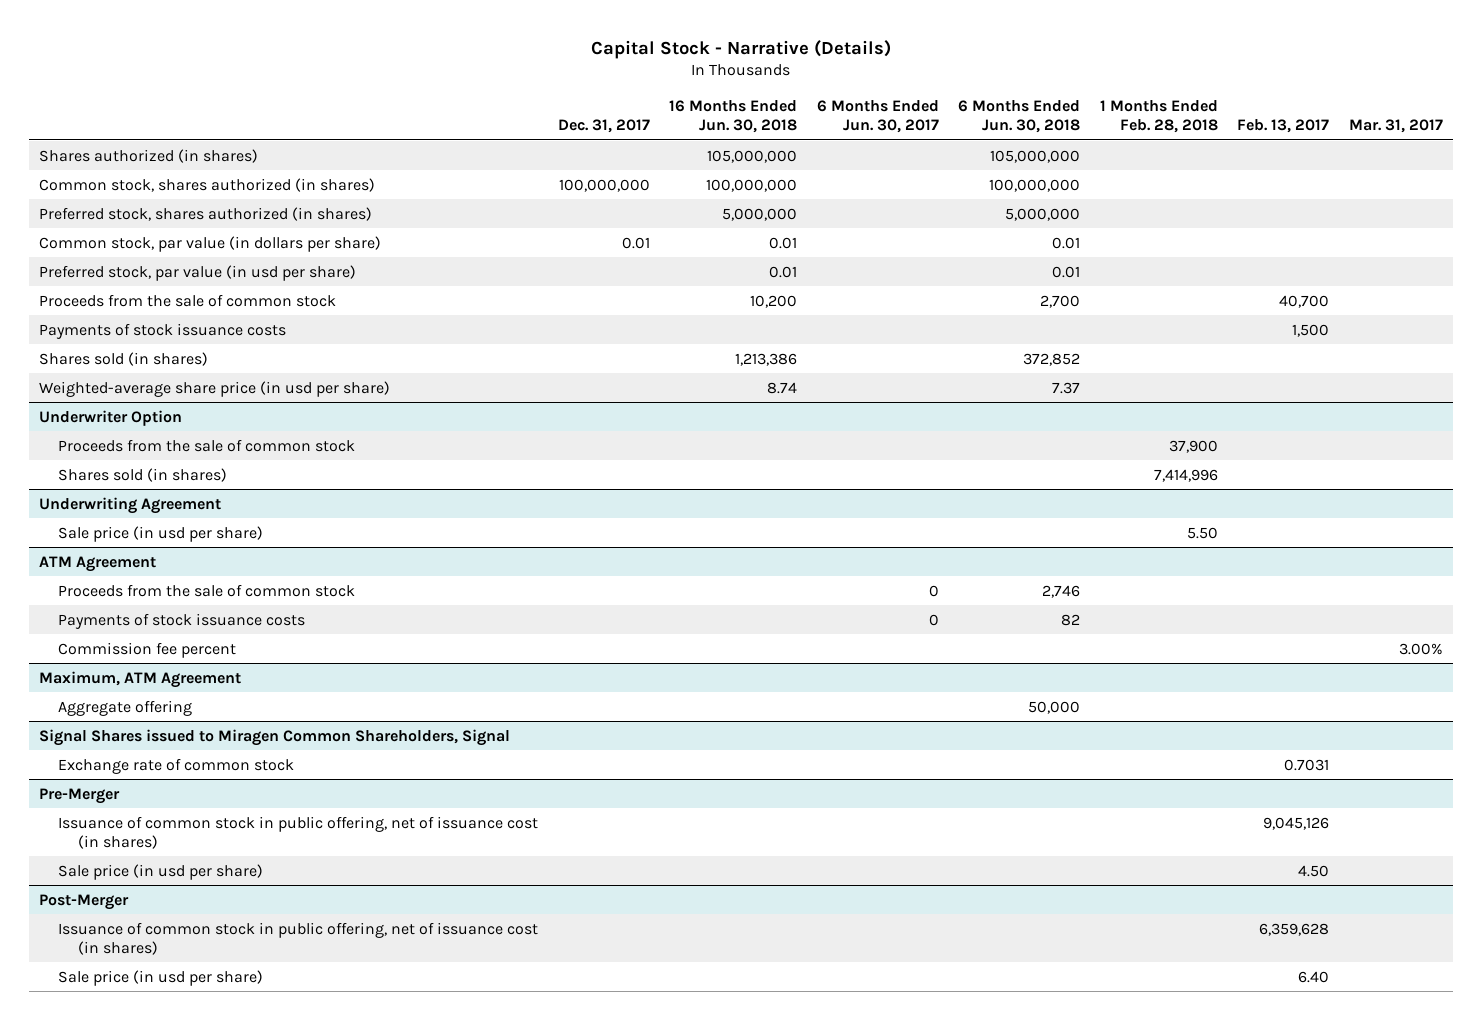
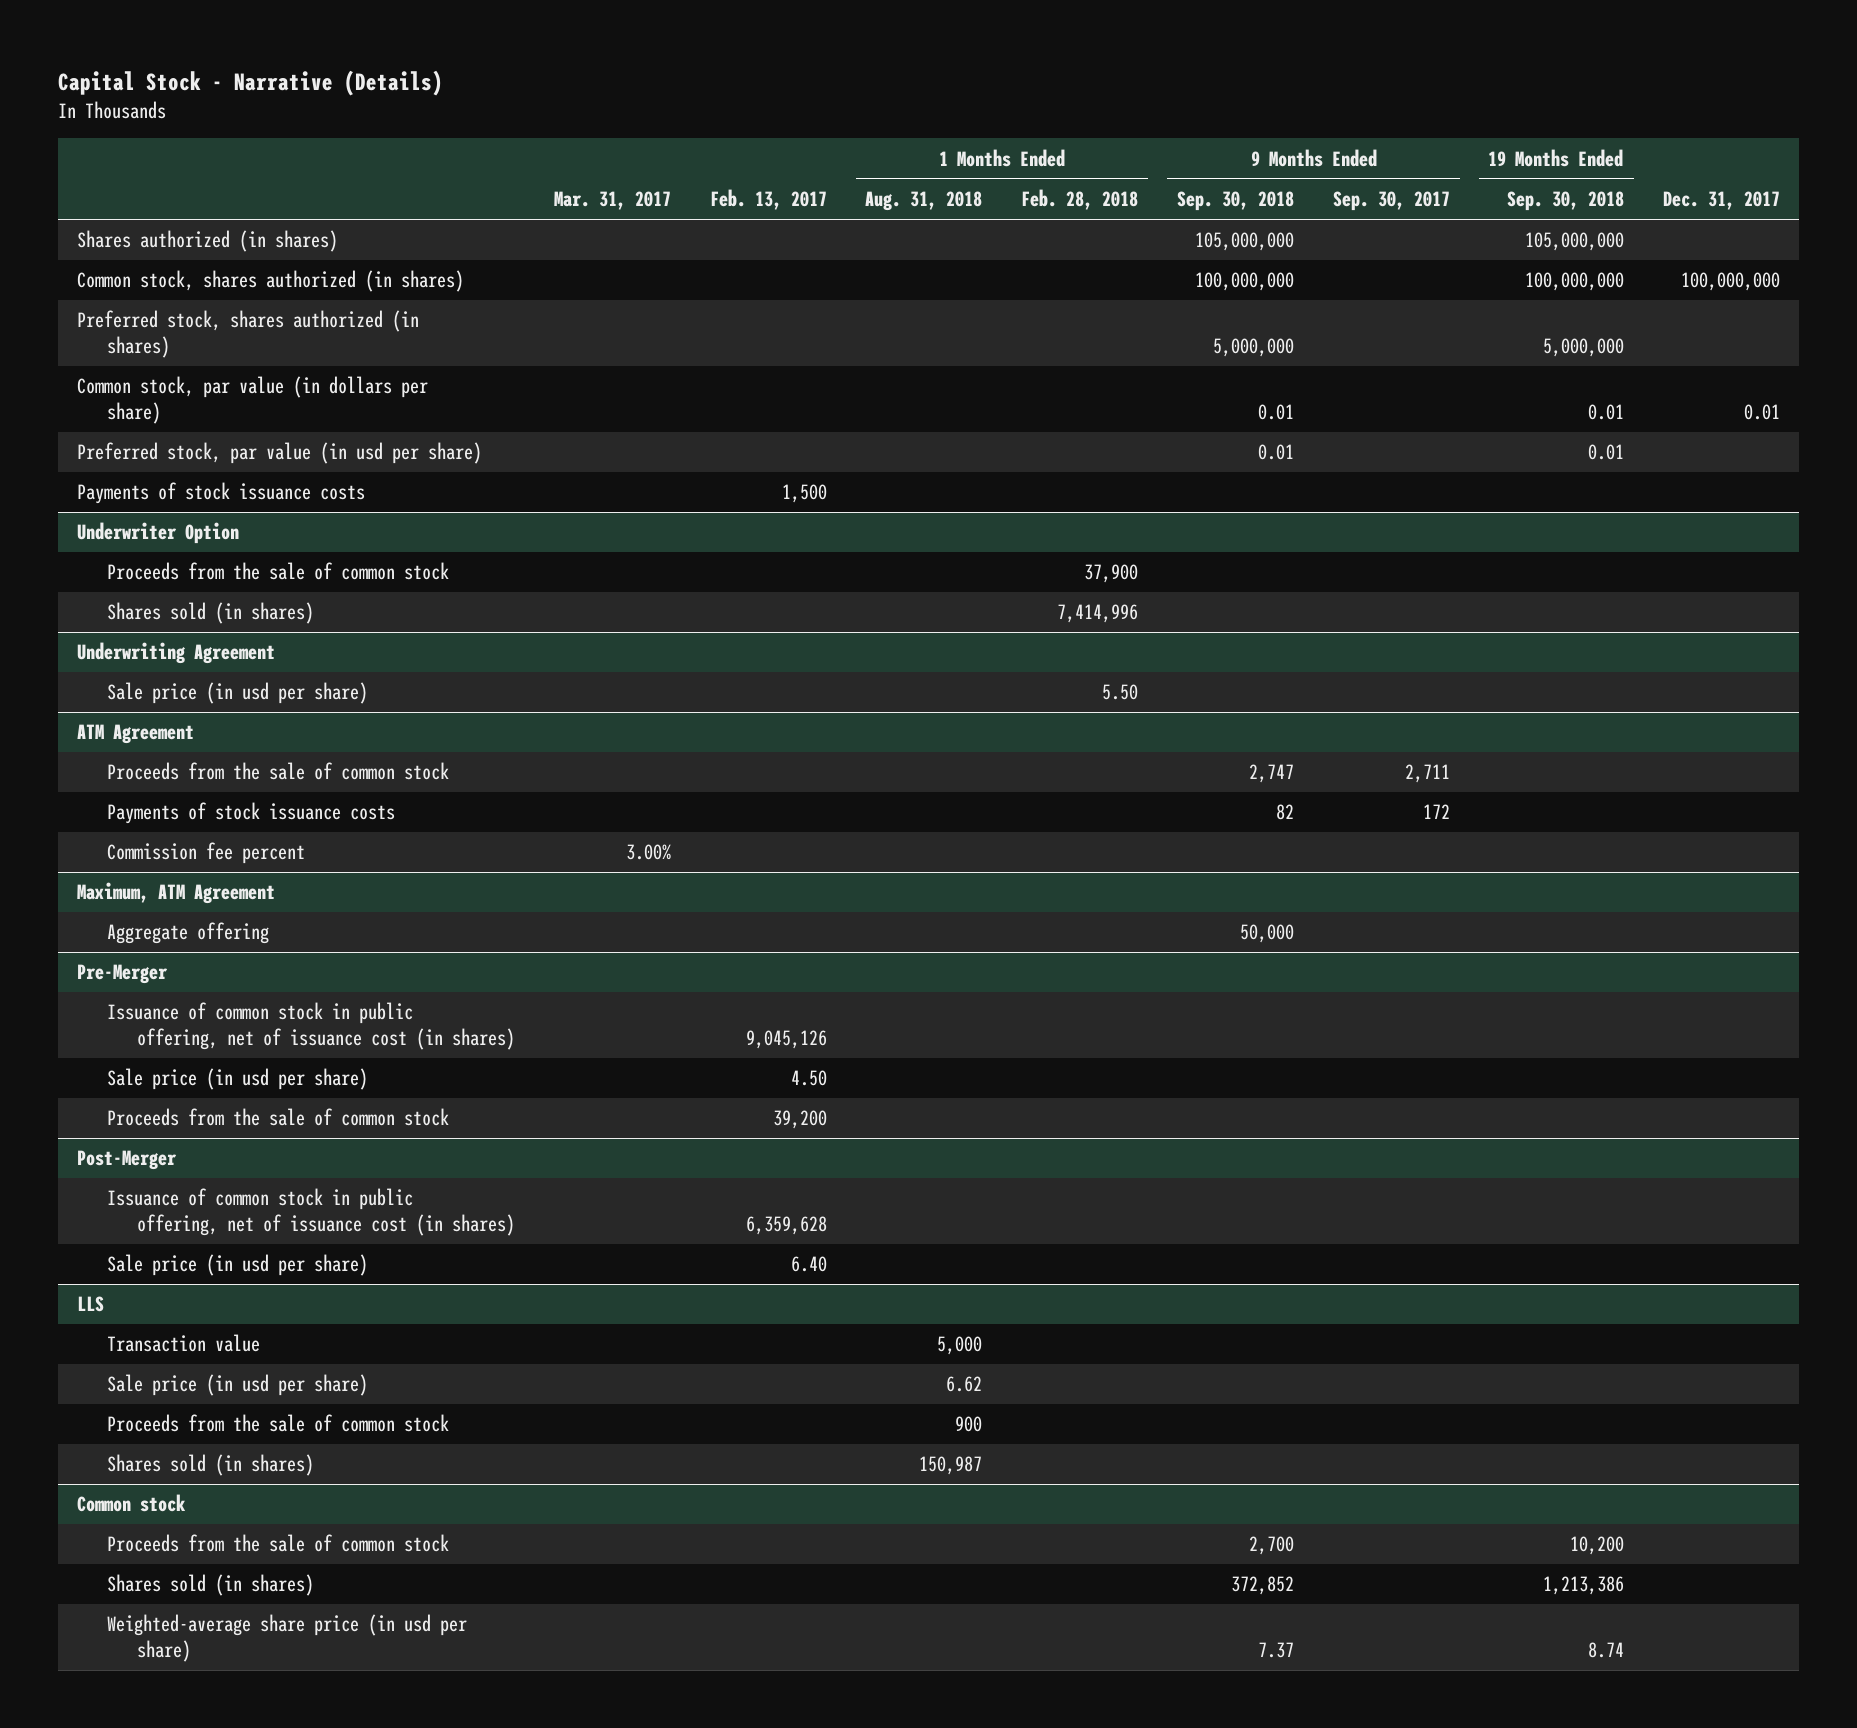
- | Dec. 31, 2017 | 16 Months Ended Jun. 30, 2018 | 6 Months Ended Jun. 30, 2017 | 6 Months Ended Jun. 30, 2018 | 1 Months Ended Feb. 28, 2018 | Feb. 13, 2017 | Mar. 31, 2017
+ | Mar. 31, 2017 | Feb. 13, 2017 | 1 Months Ended Aug. 31, 2018 | 1 Months Ended Feb. 28, 2018 | 9 Months Ended Sep. 30, 2018 | 9 Months Ended Sep. 30, 2017 | 19 Months Ended Sep. 30, 2018 | Dec. 31, 2017
- Proceeds from the sale of common stock | | 10,200 | | 2,700 | | 40,700 |
- Shares sold (in shares) | | 1,213,386 | | 372,852 | | |
- Weighted-average share price (in usd per share) | | 8.74 | | 7.37 | | |
- Signal Shares issued to Miragen Common Shareholders, Signal
- Exchange rate of common stock | | | | | | 0.7031 |
@ Pre-Merger
+ Proceeds from the sale of common stock | | 39,200 | | | | | |
+ LLS
+ Transaction value | | | 5,000 | | | | |
+ Sale price (in usd per share) | | | 6.62 | | | | |
+ Proceeds from the sale of common stock | | | 900 | | | | |
+ Shares sold (in shares) | | | 150,987 | | | | |
+ Common stock
+ Proceeds from the sale of common stock | | | | | 2,700 | | 10,200 |
+ Shares sold (in shares) | | | | | 372,852 | | 1,213,386 |
+ Weighted-average share price (in usd per share) | | | | | 7.37 | | 8.74 |

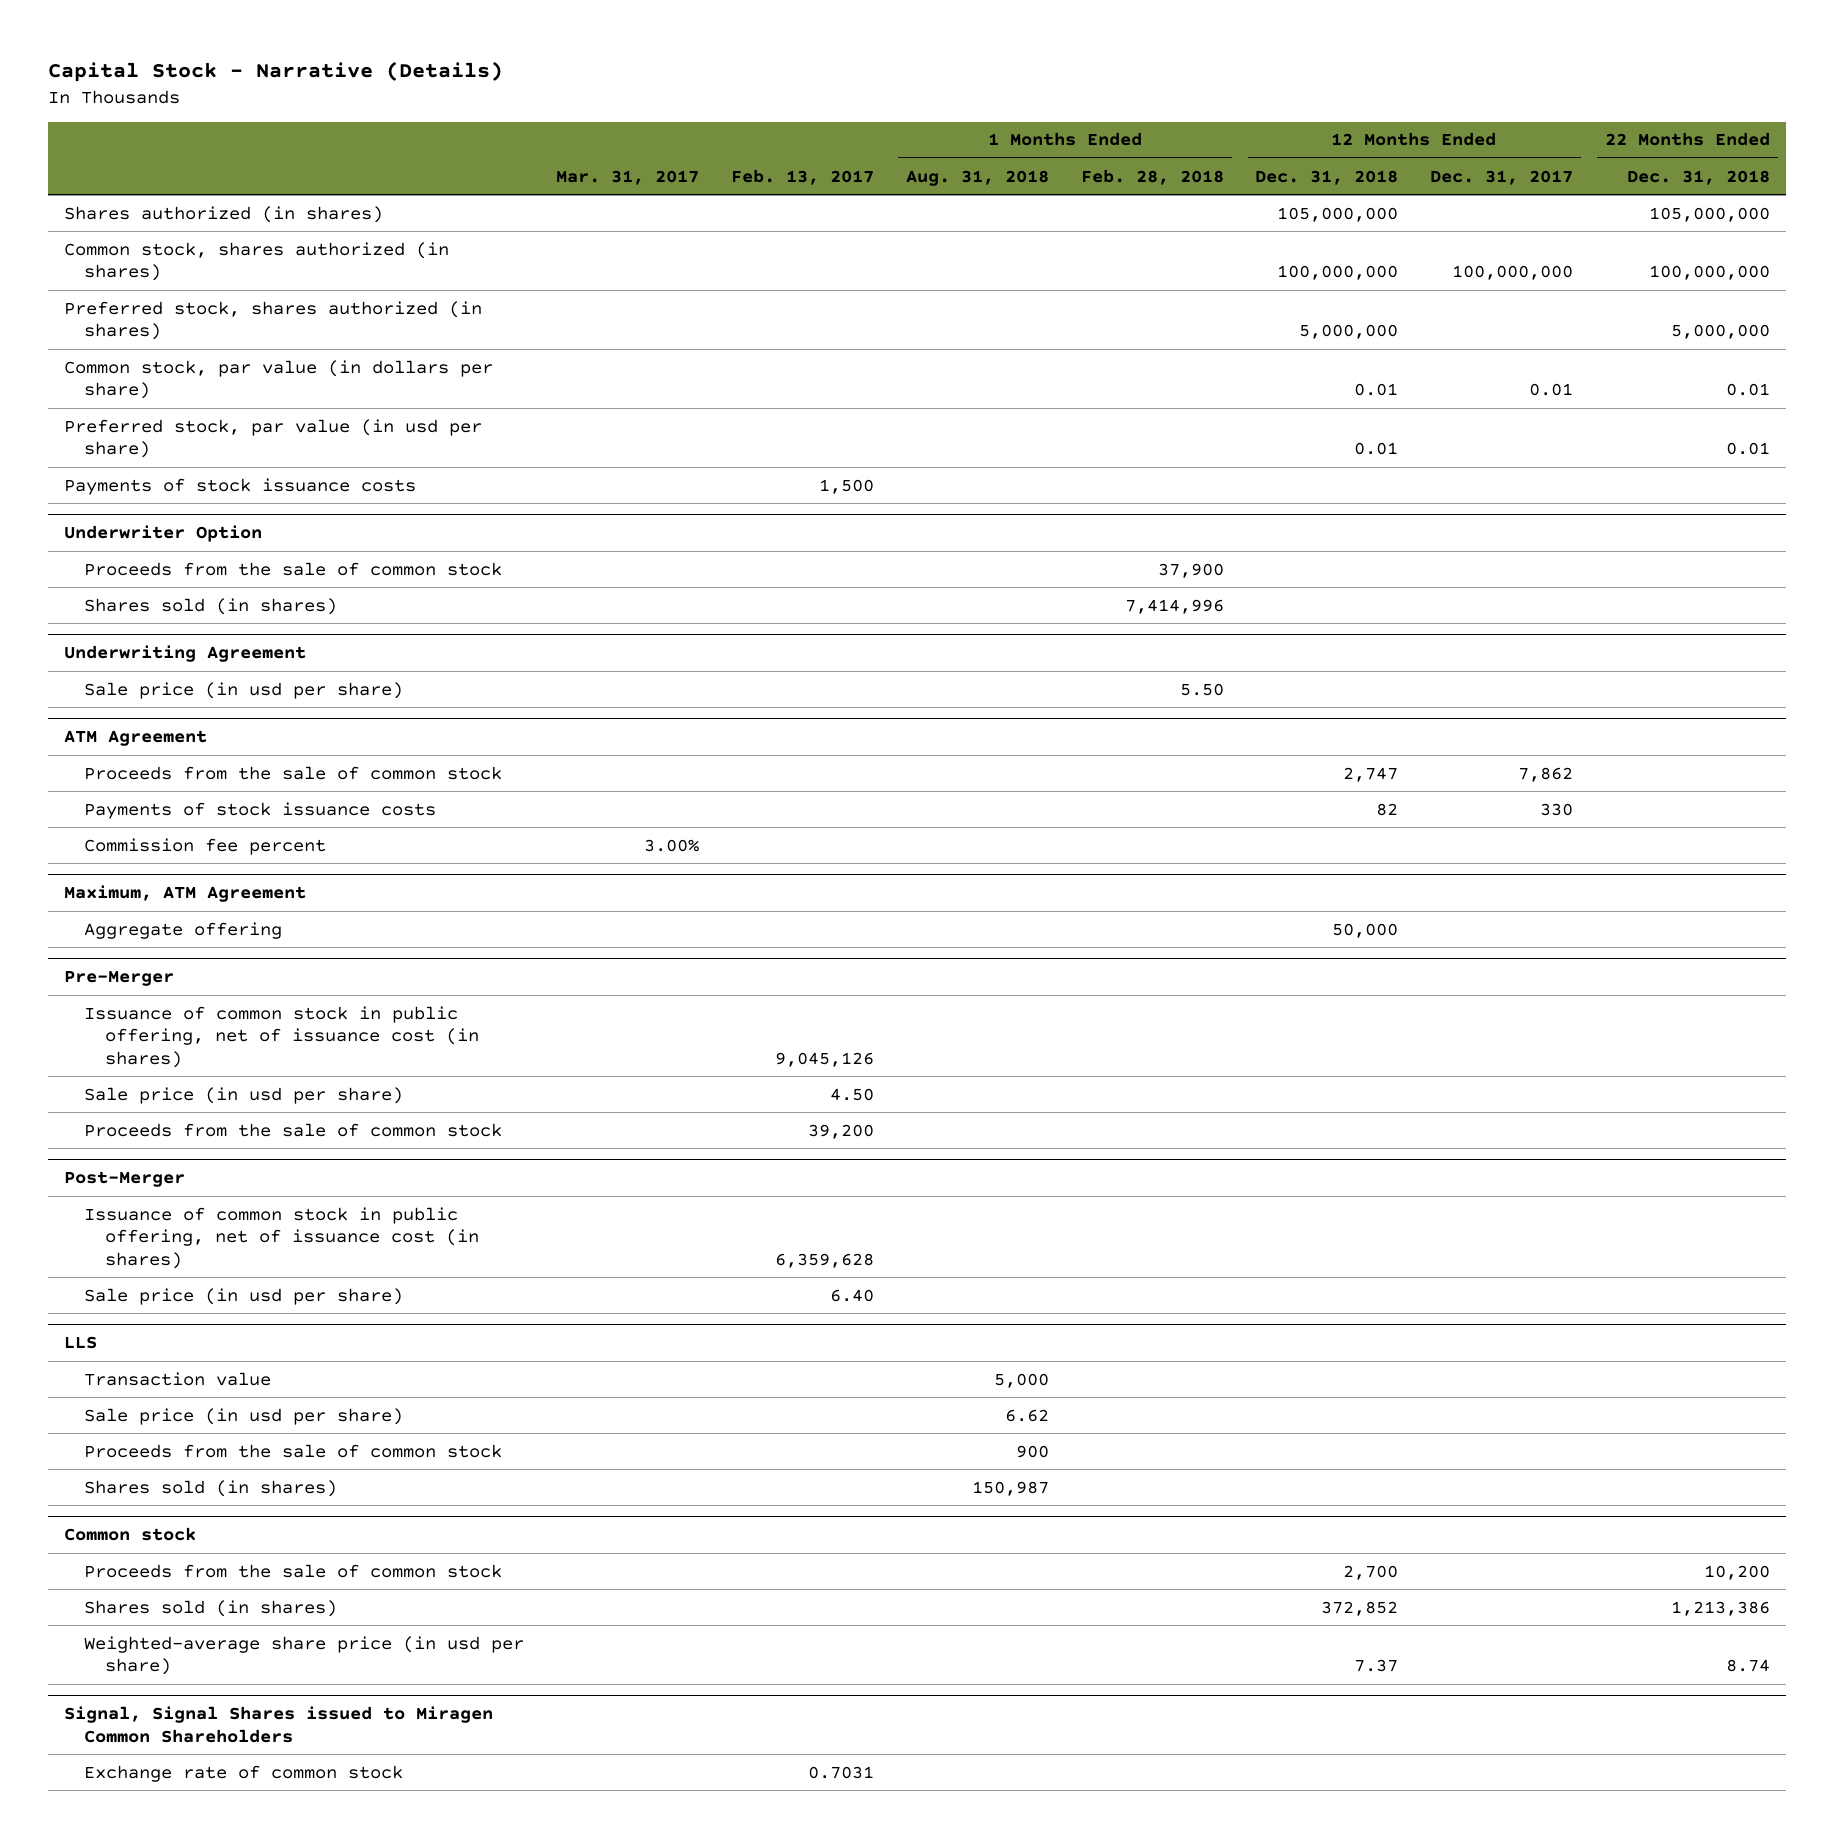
- | Mar. 31, 2017 | Feb. 13, 2017 | 1 Months Ended Aug. 31, 2018 | 1 Months Ended Feb. 28, 2018 | 9 Months Ended Sep. 30, 2018 | 9 Months Ended Sep. 30, 2017 | 19 Months Ended Sep. 30, 2018 | Dec. 31, 2017
+ | Mar. 31, 2017 | Feb. 13, 2017 | 1 Months Ended Aug. 31, 2018 | 1 Months Ended Feb. 28, 2018 | 12 Months Ended Dec. 31, 2018 | 12 Months Ended Dec. 31, 2017 | 22 Months Ended Dec. 31, 2018
+ Signal, Signal Shares issued to Miragen Common Shareholders
+ Exchange rate of common stock | | 0.7031 | | | | |

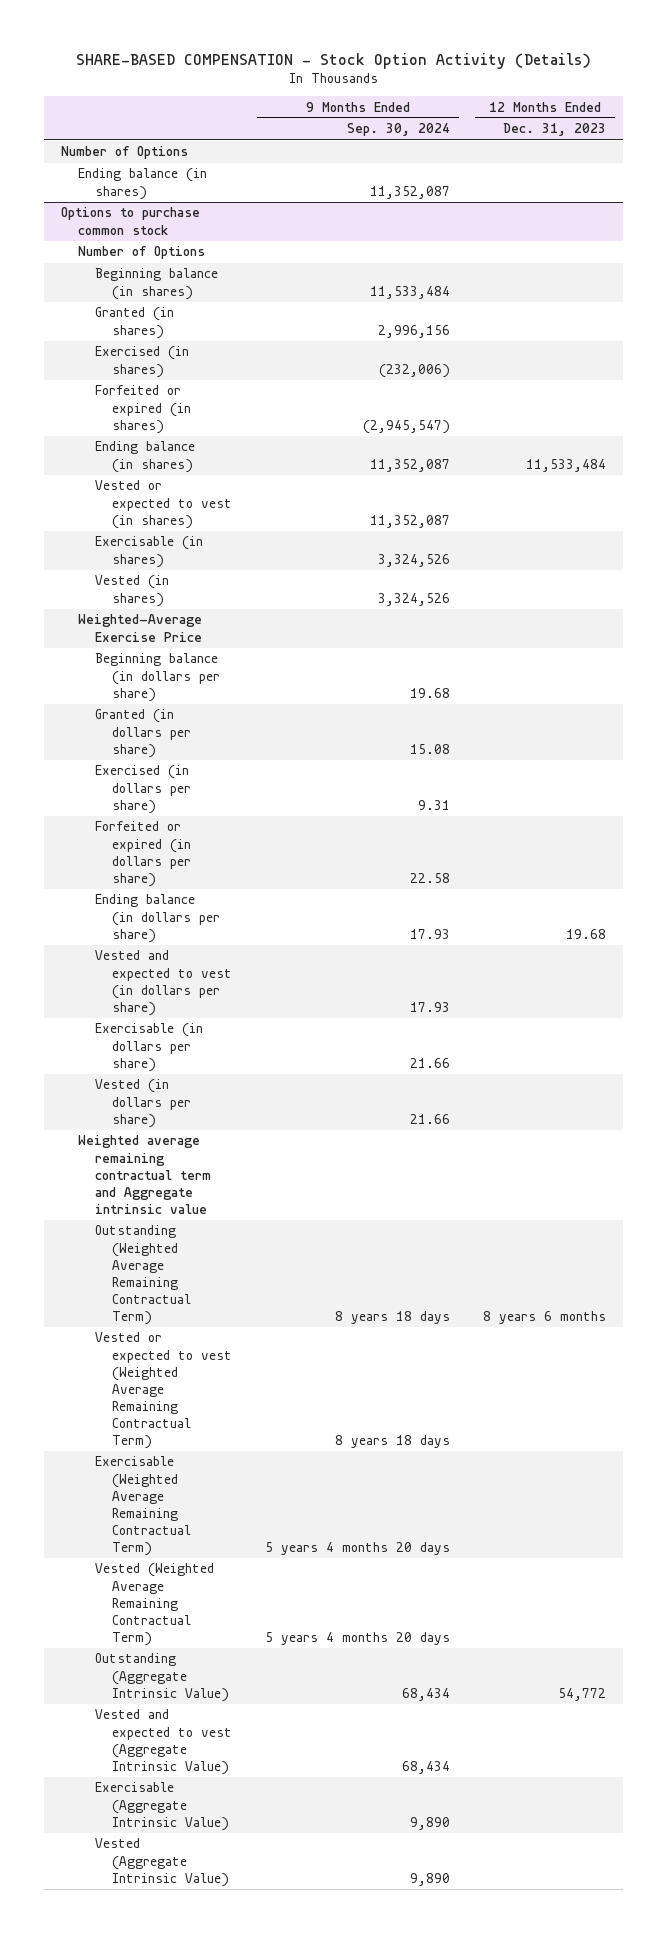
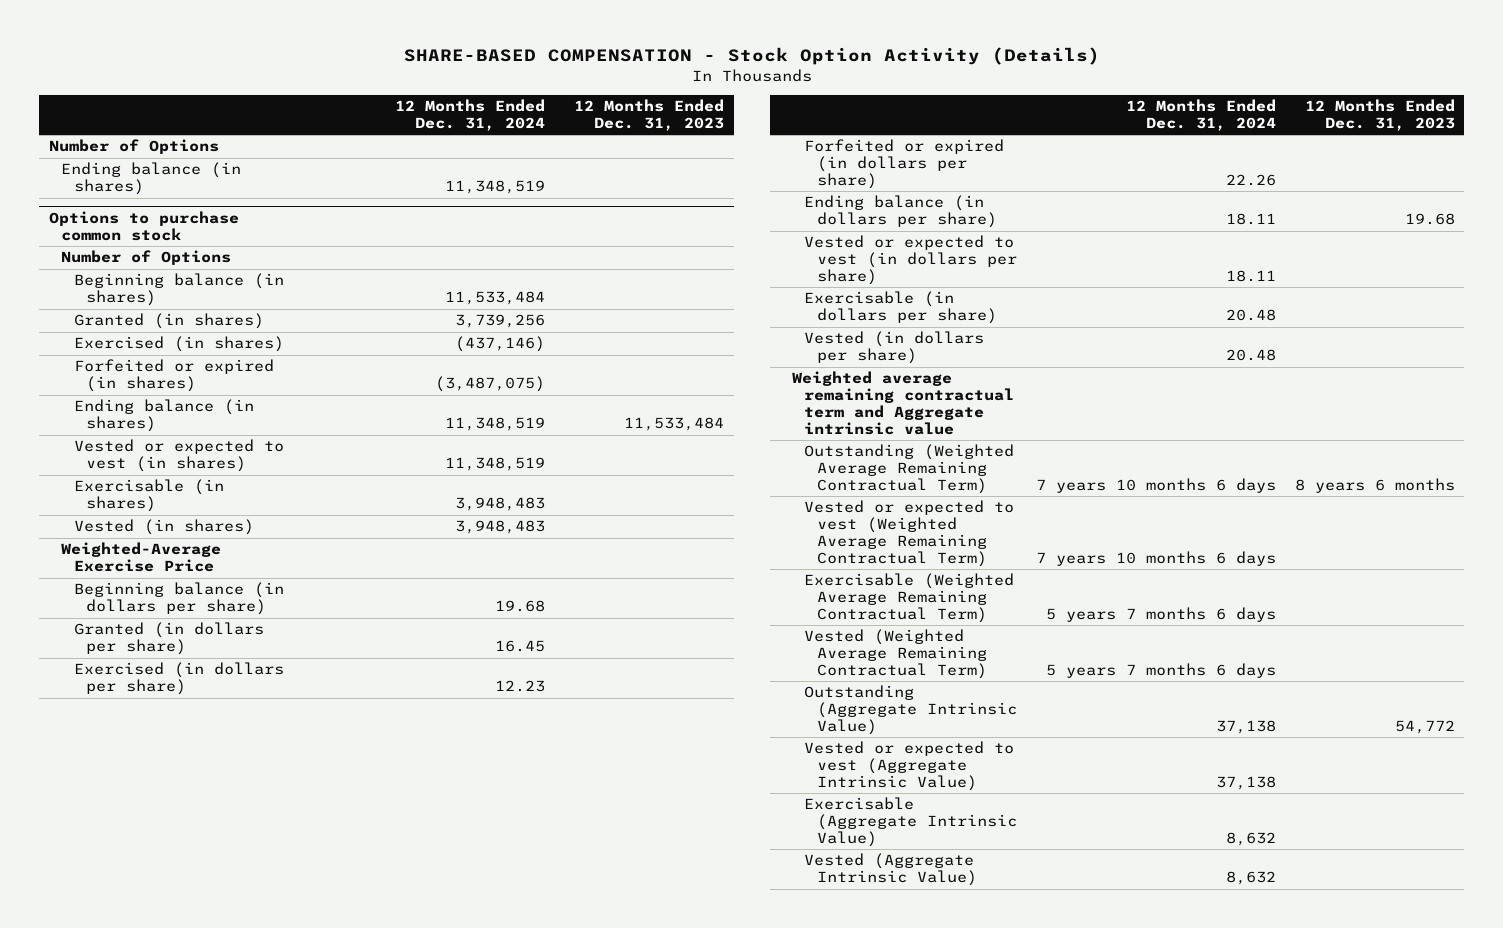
- | 9 Months Ended Sep. 30, 2024 | 12 Months Ended Dec. 31, 2023
+ | 12 Months Ended Dec. 31, 2024 | 12 Months Ended Dec. 31, 2023
@ Options to purchase common stock
- Vested and expected to vest (in dollars per share) | 17.93 |
+ Vested or expected to vest (in dollars per share) | 18.11 |
- Vested and expected to vest (Aggregate Intrinsic Value) | 68,434 |
+ Vested or expected to vest (Aggregate Intrinsic Value) | 37,138 |

